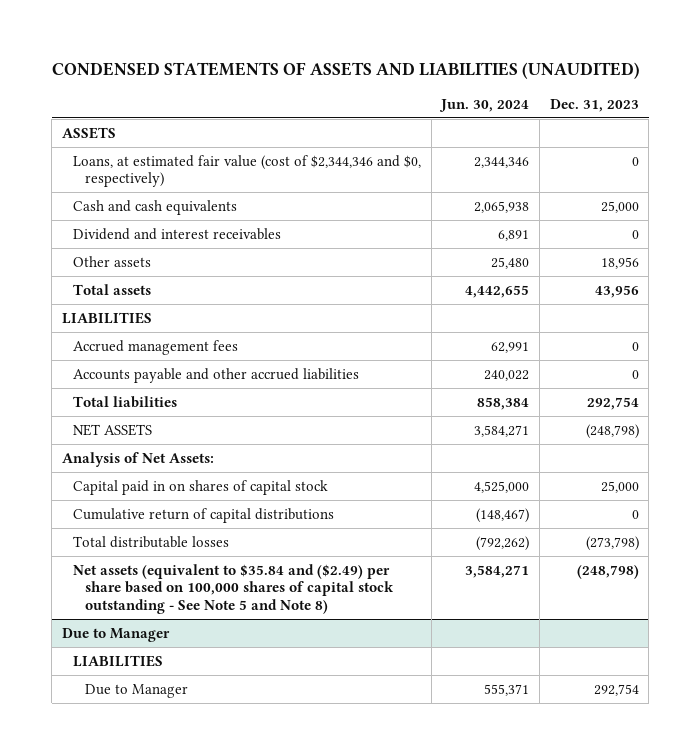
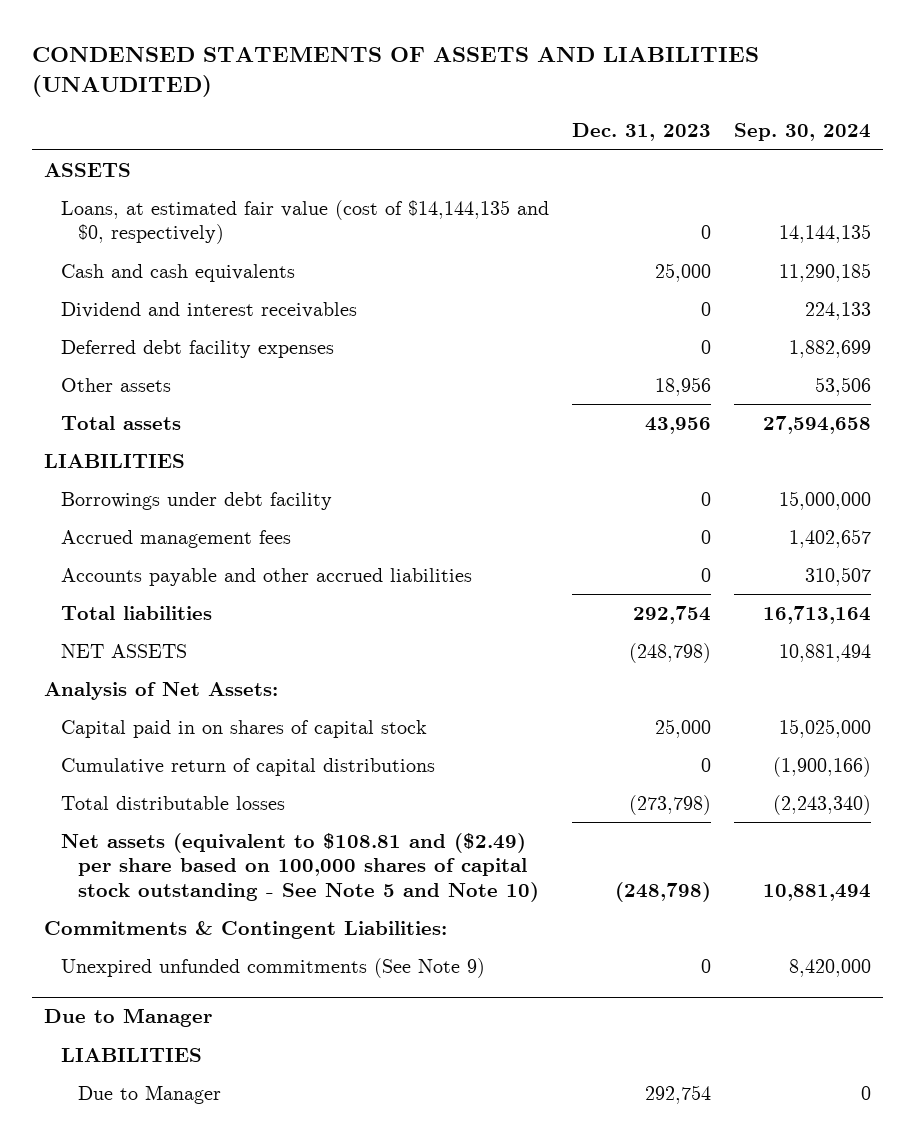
- | Jun. 30, 2024 | Dec. 31, 2023
+ | Dec. 31, 2023 | Sep. 30, 2024
- Loans, at estimated fair value (cost of $2,344,346 and $0, respectively) | 2,344,346 | 0
+ Loans, at estimated fair value (cost of $14,144,135 and $0, respectively) | 0 | 14,144,135
+ Deferred debt facility expenses | 0 | 1,882,699
+ Borrowings under debt facility | 0 | 15,000,000
- Net assets (equivalent to $35.84 and ($2.49) per share based on 100,000 shares of capital stock outstanding - See Note 5 and Note 8) | 3,584,271 | (248,798)
+ Net assets (equivalent to $108.81 and ($2.49) per share based on 100,000 shares of capital stock outstanding - See Note 5 and Note 10) | (248,798) | 10,881,494
+ Commitments & Contingent Liabilities:
+ Unexpired unfunded commitments (See Note 9) | 0 | 8,420,000

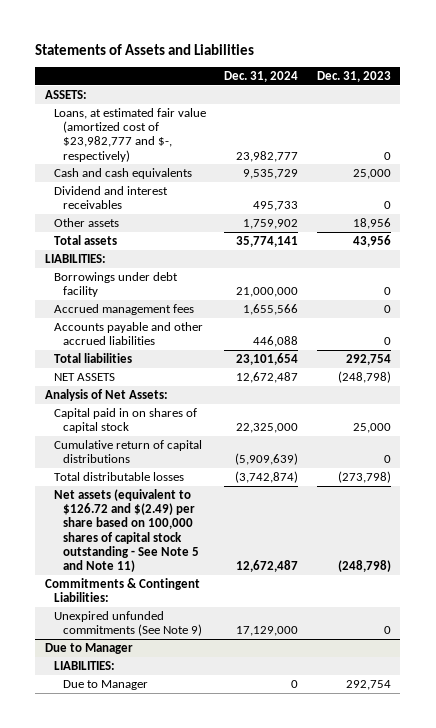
- CONDENSED STATEMENTS OF ASSETS AND LIABILITIES (UNAUDITED)
+ Statements of Assets and Liabilities
- | Dec. 31, 2023 | Sep. 30, 2024
+ | Dec. 31, 2024 | Dec. 31, 2023
- ASSETS
- Loans, at estimated fair value (cost of $14,144,135 and $0, respectively) | 0 | 14,144,135
+ ASSETS:
+ Loans, at estimated fair value (amortized cost of $23,982,777 and $-, respectively) | 23,982,777 | 0
- Deferred debt facility expenses | 0 | 1,882,699
- LIABILITIES
+ LIABILITIES:
- Net assets (equivalent to $108.81 and ($2.49) per share based on 100,000 shares of capital stock outstanding - See Note 5 and Note 10) | (248,798) | 10,881,494
+ Net assets (equivalent to $126.72 and $(2.49) per share based on 100,000 shares of capital stock outstanding - See Note 5 and Note 11) | 12,672,487 | (248,798)
@ Due to Manager
- LIABILITIES
+ LIABILITIES:

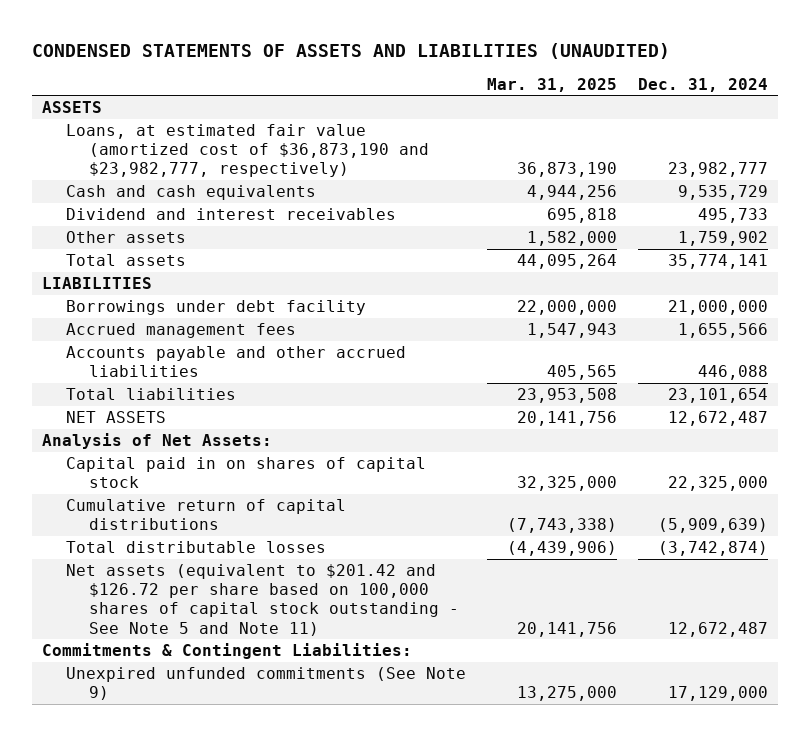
- Statements of Assets and Liabilities
+ CONDENSED STATEMENTS OF ASSETS AND LIABILITIES (UNAUDITED)
- | Dec. 31, 2024 | Dec. 31, 2023
+ | Mar. 31, 2025 | Dec. 31, 2024
- ASSETS:
- Loans, at estimated fair value (amortized cost of $23,982,777 and $-, respectively) | 23,982,777 | 0
+ ASSETS
+ Loans, at estimated fair value (amortized cost of $36,873,190 and $23,982,777, respectively) | 36,873,190 | 23,982,777
- LIABILITIES:
+ LIABILITIES
- Net assets (equivalent to $126.72 and $(2.49) per share based on 100,000 shares of capital stock outstanding - See Note 5 and Note 11) | 12,672,487 | (248,798)
+ Net assets (equivalent to $201.42 and $126.72 per share based on 100,000 shares of capital stock outstanding - See Note 5 and Note 11) | 20,141,756 | 12,672,487
- Due to Manager
- LIABILITIES:
- Due to Manager | 0 | 292,754

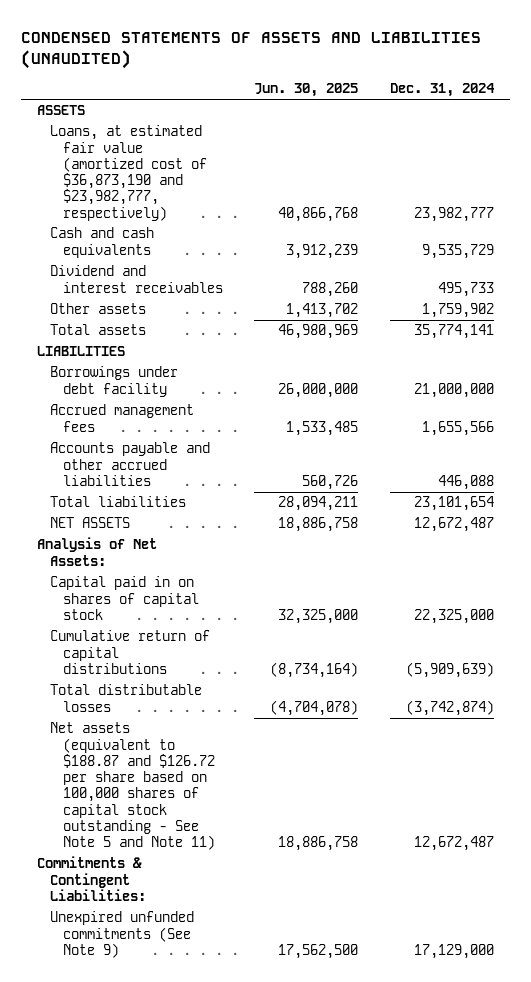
- | Mar. 31, 2025 | Dec. 31, 2024
+ | Jun. 30, 2025 | Dec. 31, 2024
- Net assets (equivalent to $201.42 and $126.72 per share based on 100,000 shares of capital stock outstanding - See Note 5 and Note 11) | 20,141,756 | 12,672,487
+ Net assets (equivalent to $188.87 and $126.72 per share based on 100,000 shares of capital stock outstanding - See Note 5 and Note 11) | 18,886,758 | 12,672,487

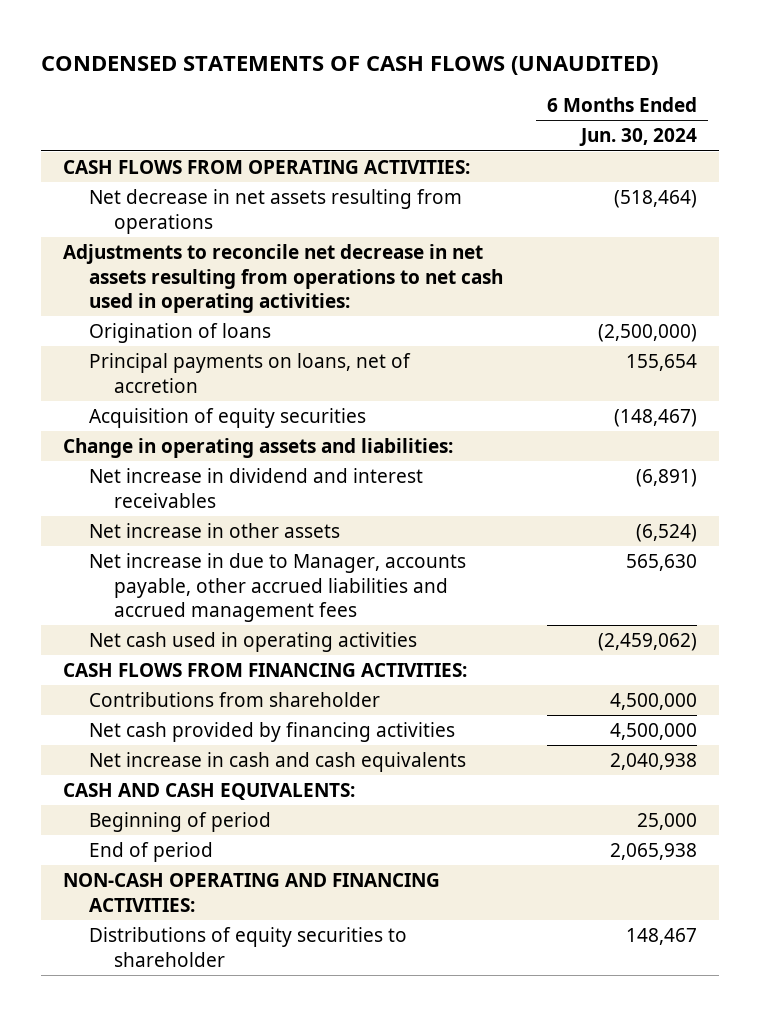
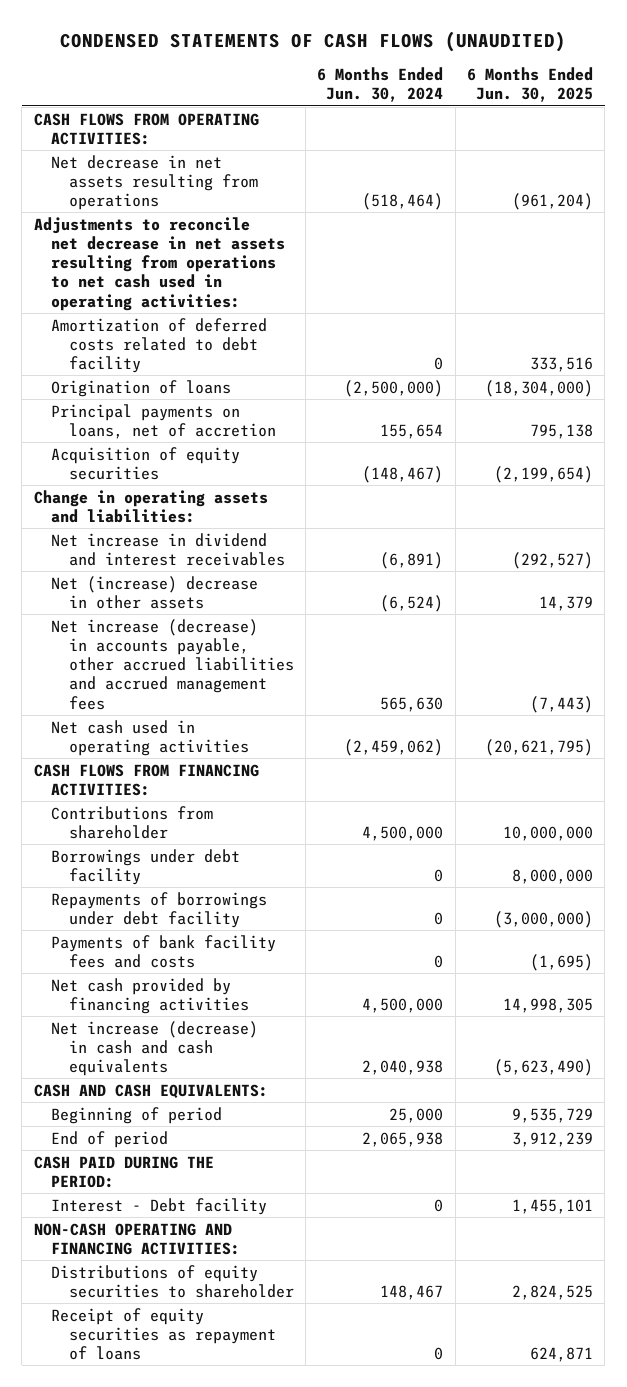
- | 6 Months Ended Jun. 30, 2024
+ | 6 Months Ended Jun. 30, 2024 | 6 Months Ended Jun. 30, 2025
+ Amortization of deferred costs related to debt facility | 0 | 333,516
- Net increase in other assets | (6,524)
- Net increase in due to Manager, accounts payable, other accrued liabilities and accrued management fees | 565,630
+ Net (increase) decrease in other assets | (6,524) | 14,379
+ Net increase (decrease) in accounts payable, other accrued liabilities and accrued management fees | 565,630 | (7,443)
+ Borrowings under debt facility | 0 | 8,000,000
+ Repayments of borrowings under debt facility | 0 | (3,000,000)
+ Payments of bank facility fees and costs | 0 | (1,695)
- Net increase in cash and cash equivalents | 2,040,938
+ Net increase (decrease) in cash and cash equivalents | 2,040,938 | (5,623,490)
+ CASH PAID DURING THE PERIOD:
+ Interest - Debt facility | 0 | 1,455,101
+ Receipt of equity securities as repayment of loans | 0 | 624,871

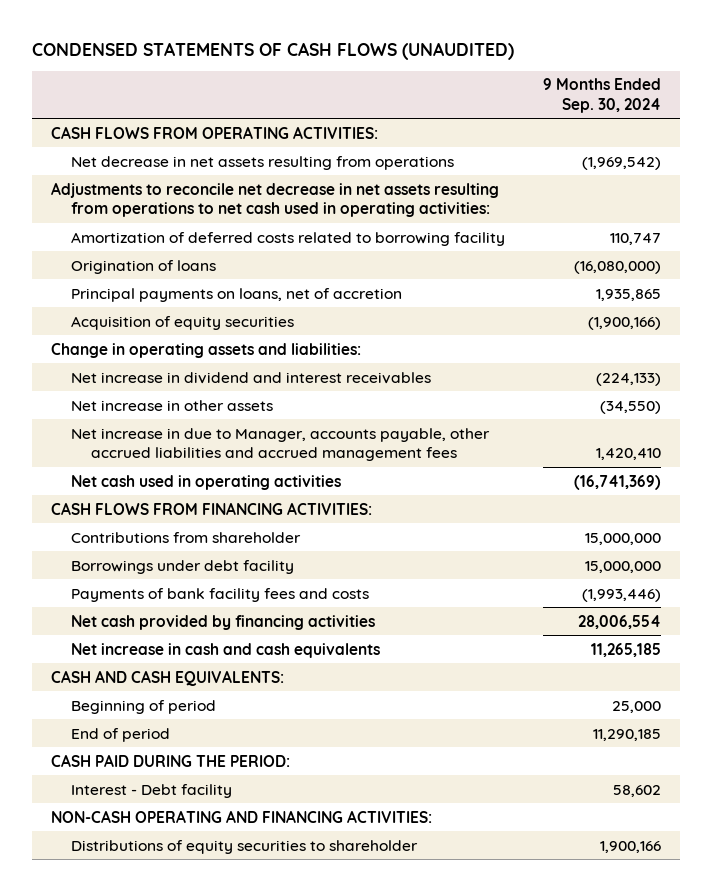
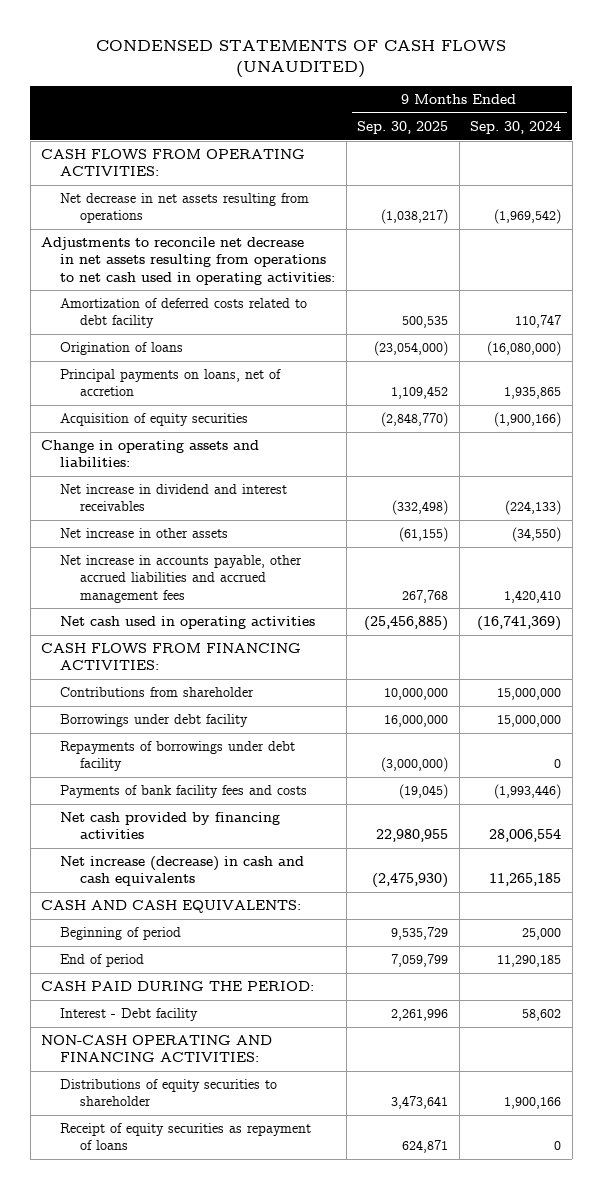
- | 9 Months Ended Sep. 30, 2024
+ | 9 Months Ended Sep. 30, 2025 | 9 Months Ended Sep. 30, 2024
- Amortization of deferred costs related to borrowing facility | 110,747
+ Amortization of deferred costs related to debt facility | 500,535 | 110,747
- Net increase in due to Manager, accounts payable, other accrued liabilities and accrued management fees | 1,420,410
+ Net increase in accounts payable, other accrued liabilities and accrued management fees | 267,768 | 1,420,410
+ Repayments of borrowings under debt facility | (3,000,000) | 0
- Net increase in cash and cash equivalents | 11,265,185
+ Net increase (decrease) in cash and cash equivalents | (2,475,930) | 11,265,185
+ Receipt of equity securities as repayment of loans | 624,871 | 0

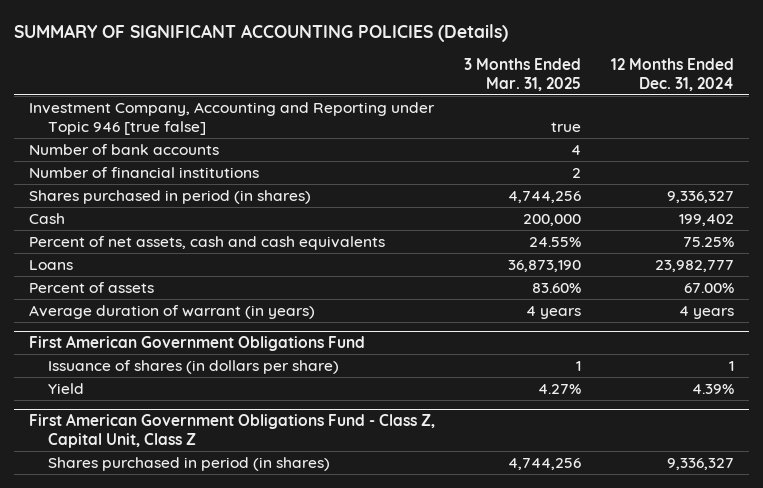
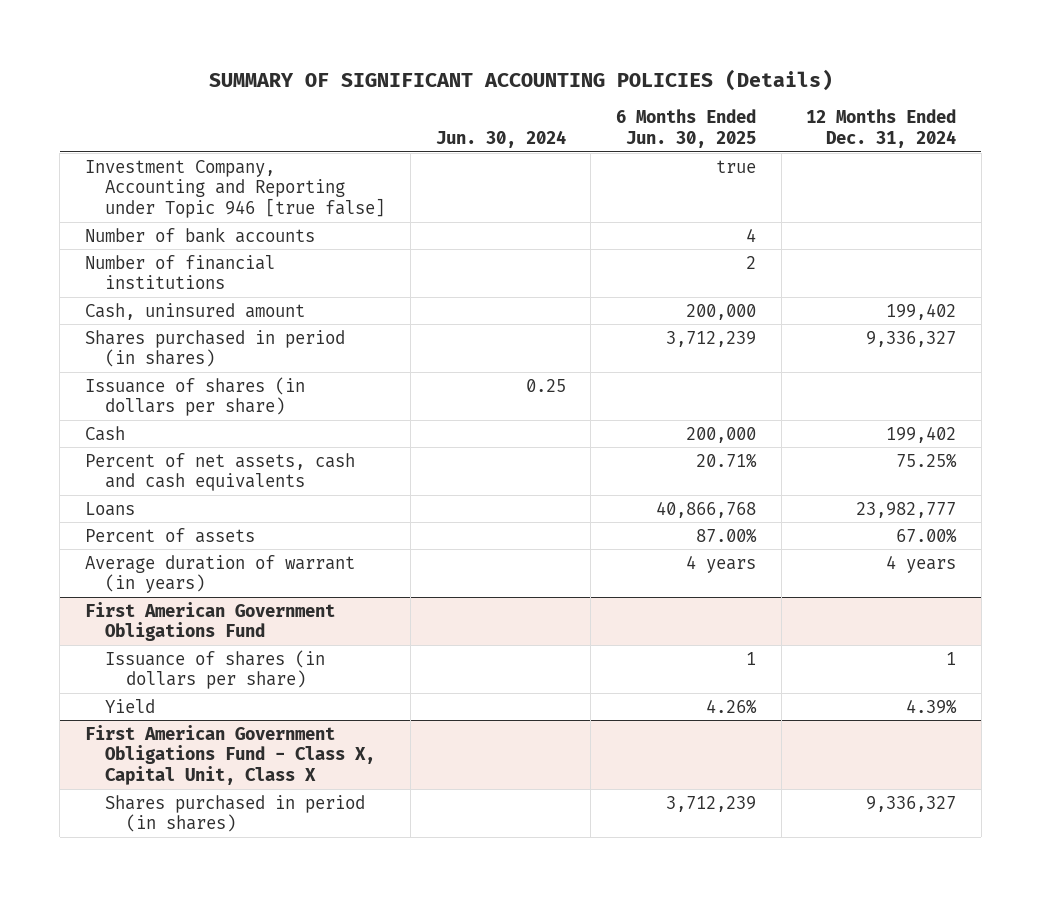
- | 3 Months Ended Mar. 31, 2025 | 12 Months Ended Dec. 31, 2024
+ | Jun. 30, 2024 | 6 Months Ended Jun. 30, 2025 | 12 Months Ended Dec. 31, 2024
+ Cash, uninsured amount | | 200,000 | 199,402
+ Issuance of shares (in dollars per share) | 0.25 | |
- First American Government Obligations Fund - Class Z, Capital Unit, Class Z
+ First American Government Obligations Fund - Class X, Capital Unit, Class X

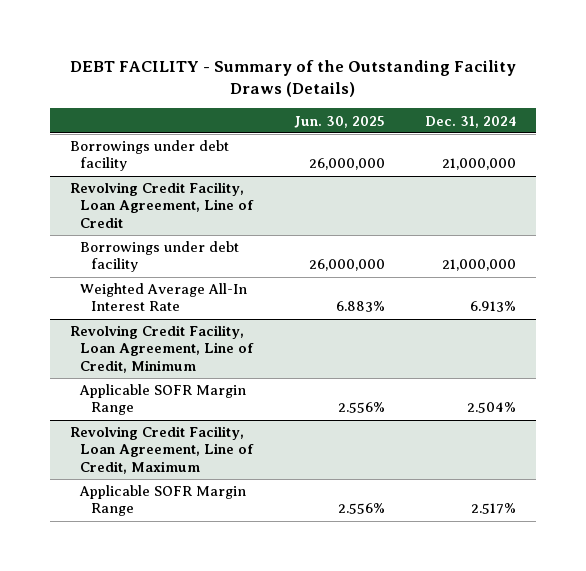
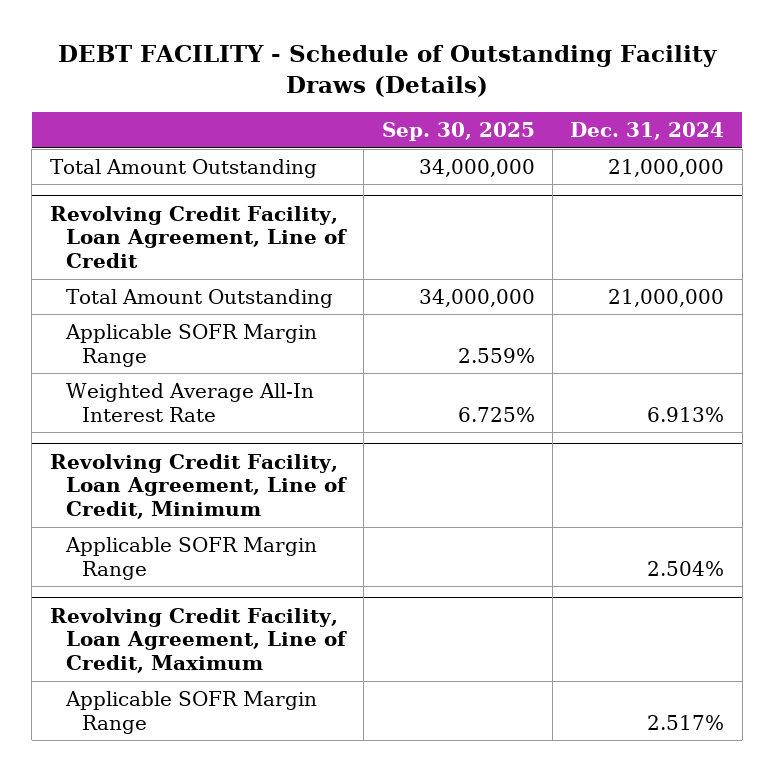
- DEBT FACILITY - Summary of the Outstanding Facility Draws (Details)
+ DEBT FACILITY - Schedule of Outstanding Facility Draws (Details)
- | Jun. 30, 2025 | Dec. 31, 2024
+ | Sep. 30, 2025 | Dec. 31, 2024
- Borrowings under debt facility | 26,000,000 | 21,000,000
+ Total Amount Outstanding | 34,000,000 | 21,000,000
@ Revolving Credit Facility, Loan Agreement, Line of Credit
- Borrowings under debt facility | 26,000,000 | 21,000,000
+ Total Amount Outstanding | 34,000,000 | 21,000,000
+ Applicable SOFR Margin Range | 2.559% |

